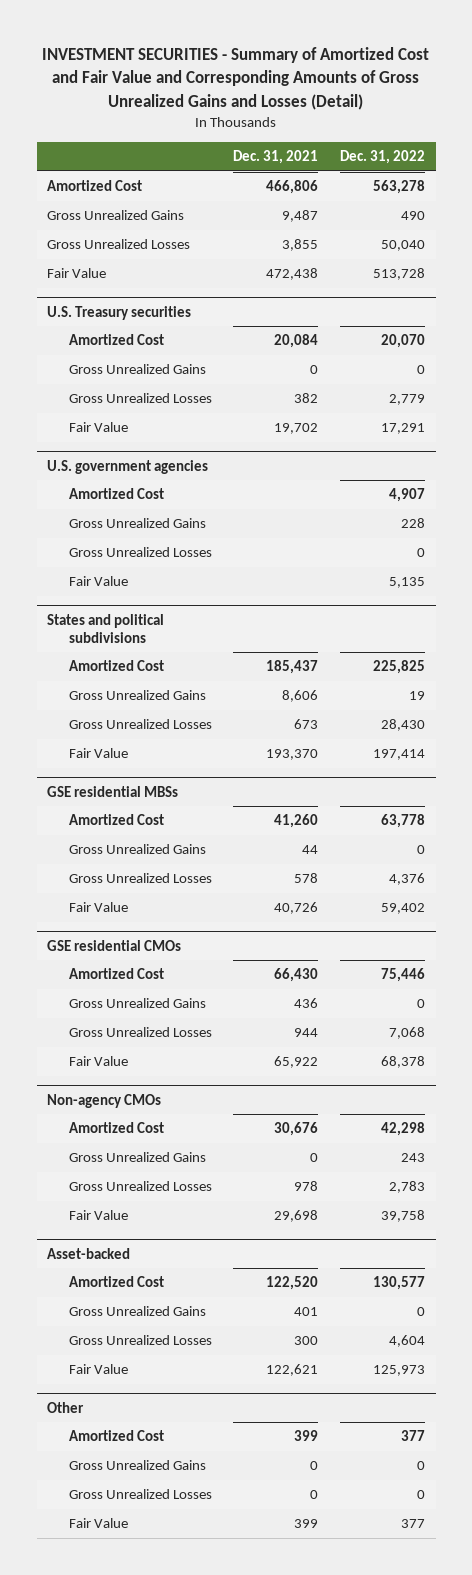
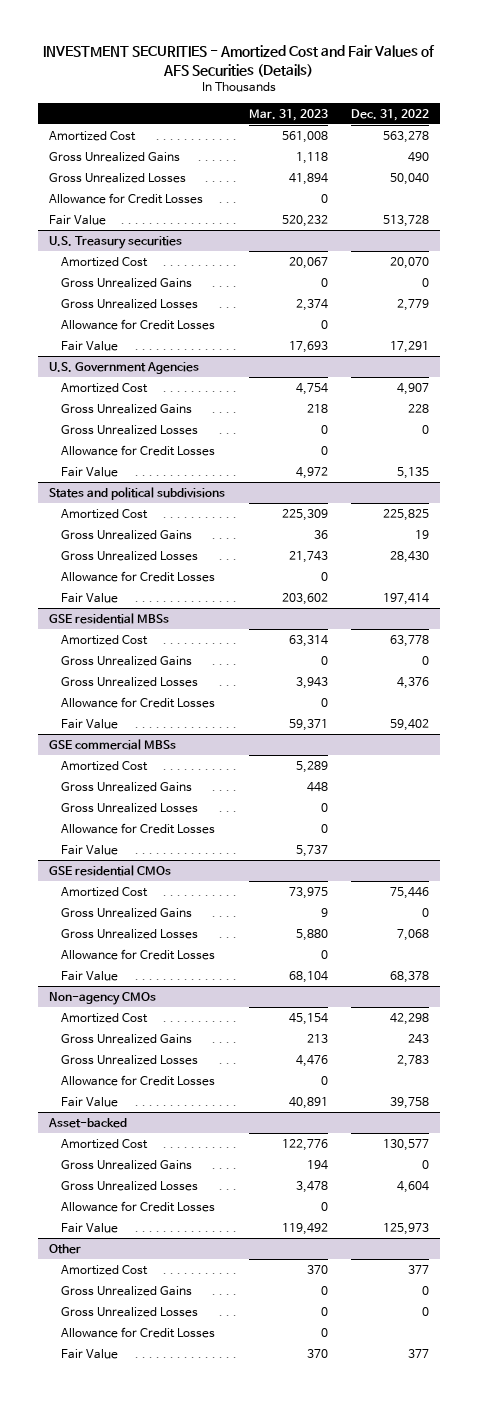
- INVESTMENT SECURITIES - Summary of Amortized Cost and Fair Value and Corresponding Amounts of Gross Unrealized Gains and Losses (Detail)
+ INVESTMENT SECURITIES - Amortized Cost and Fair Values of AFS Securities (Details)
- | Dec. 31, 2021 | Dec. 31, 2022
+ | Mar. 31, 2023 | Dec. 31, 2022
+ Allowance for Credit Losses | 0 |
@ U.S. Treasury securities
+ Allowance for Credit Losses | 0 |
- U.S. government agencies
+ U.S. Government Agencies
+ Allowance for Credit Losses | 0 |
@ States and political subdivisions
+ Allowance for Credit Losses | 0 |
@ GSE residential MBSs
+ Allowance for Credit Losses | 0 |
+ GSE commercial MBSs
+ Amortized Cost | 5,289 |
+ Gross Unrealized Gains | 448 |
+ Gross Unrealized Losses | 0 |
+ Allowance for Credit Losses | 0 |
+ Fair Value | 5,737 |
@ GSE residential CMOs
+ Allowance for Credit Losses | 0 |
@ Non-agency CMOs
+ Allowance for Credit Losses | 0 |
@ Asset-backed
+ Allowance for Credit Losses | 0 |
@ Other
+ Allowance for Credit Losses | 0 |

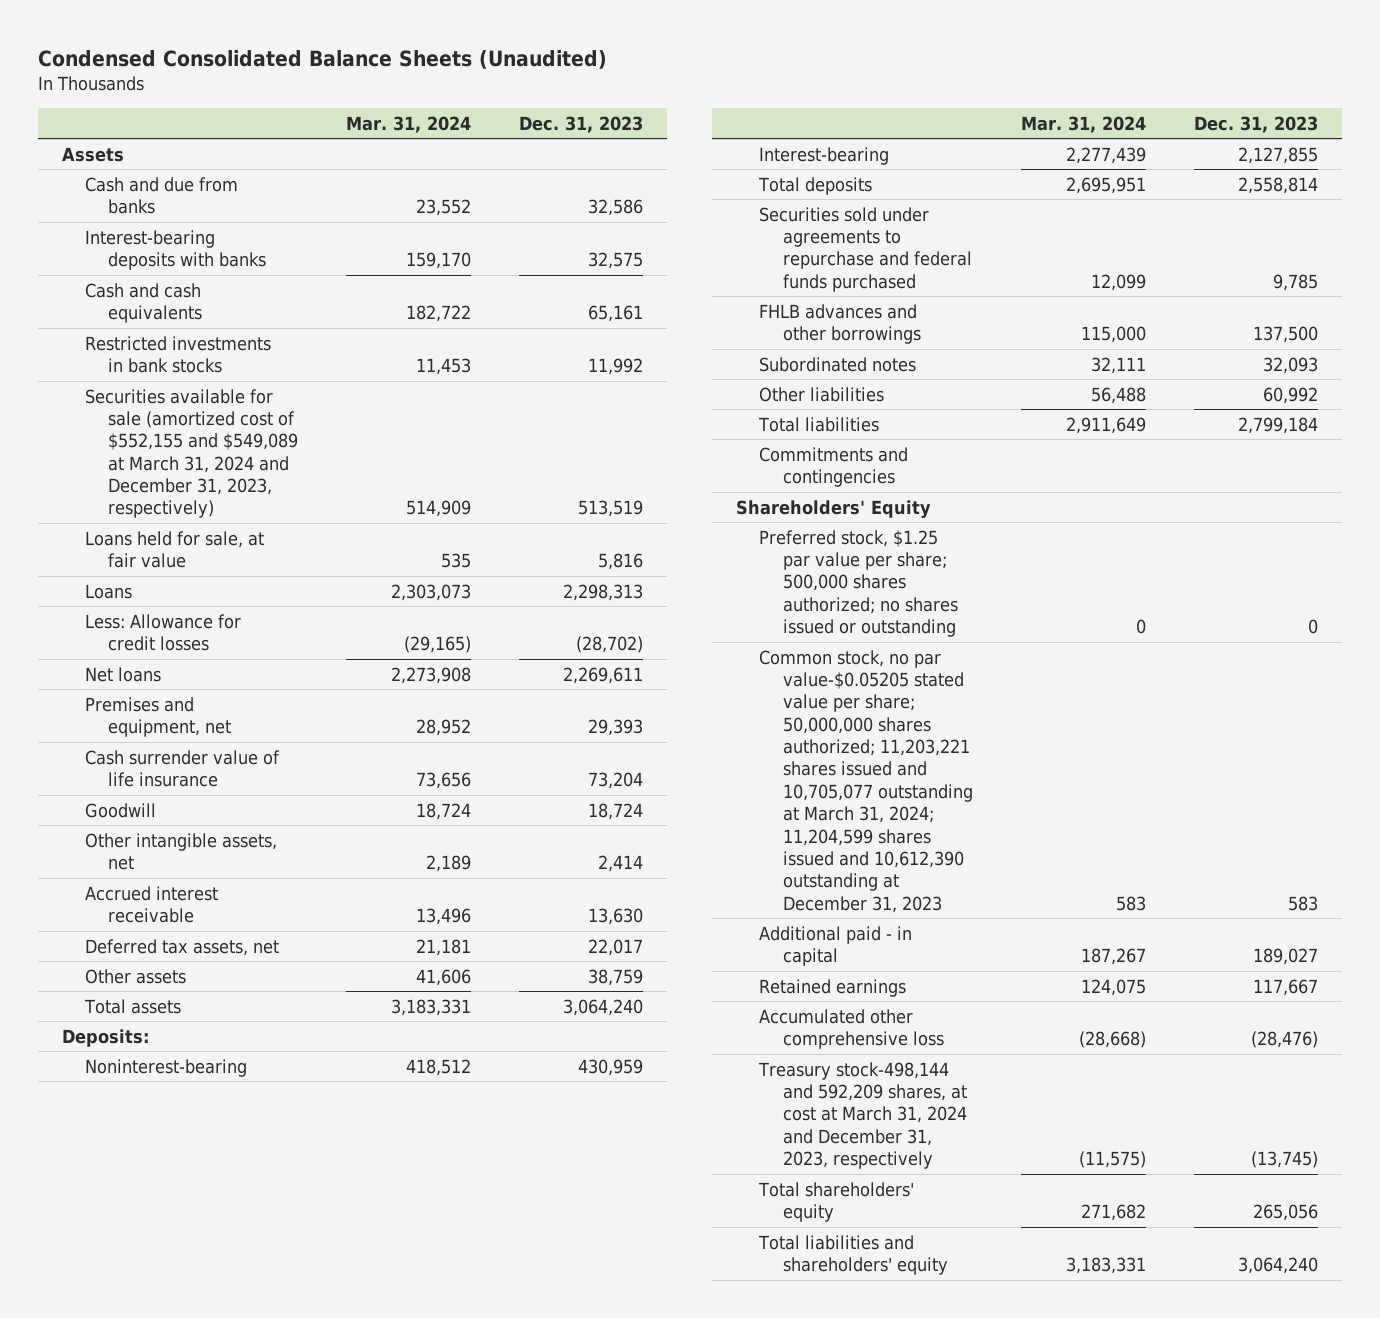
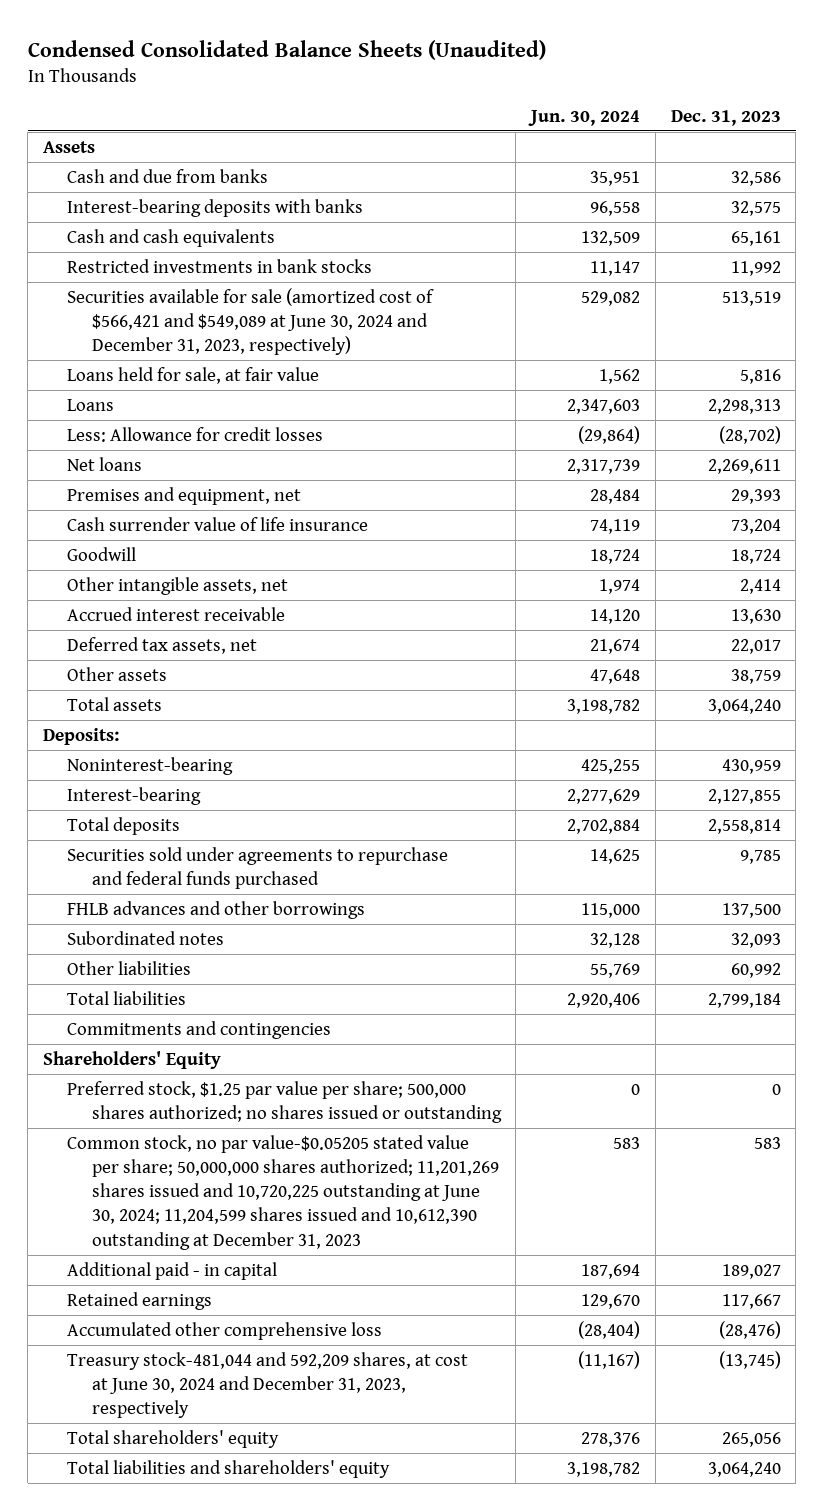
- | Mar. 31, 2024 | Dec. 31, 2023
+ | Jun. 30, 2024 | Dec. 31, 2023
- Securities available for sale (amortized cost of $552,155 and $549,089 at March 31, 2024 and December 31, 2023, respectively) | 514,909 | 513,519
+ Securities available for sale (amortized cost of $566,421 and $549,089 at June 30, 2024 and December 31, 2023, respectively) | 529,082 | 513,519
- Common stock, no par value-$0.05205 stated value per share; 50,000,000 shares authorized; 11,203,221 shares issued and 10,705,077 outstanding at March 31, 2024; 11,204,599 shares issued and 10,612,390 outstanding at December 31, 2023 | 583 | 583
+ Common stock, no par value-$0.05205 stated value per share; 50,000,000 shares authorized; 11,201,269 shares issued and 10,720,225 outstanding at June 30, 2024; 11,204,599 shares issued and 10,612,390 outstanding at December 31, 2023 | 583 | 583
- Treasury stock-498,144 and 592,209 shares, at cost at March 31, 2024 and December 31, 2023, respectively | (11,575) | (13,745)
+ Treasury stock-481,044 and 592,209 shares, at cost at June 30, 2024 and December 31, 2023, respectively | (11,167) | (13,745)

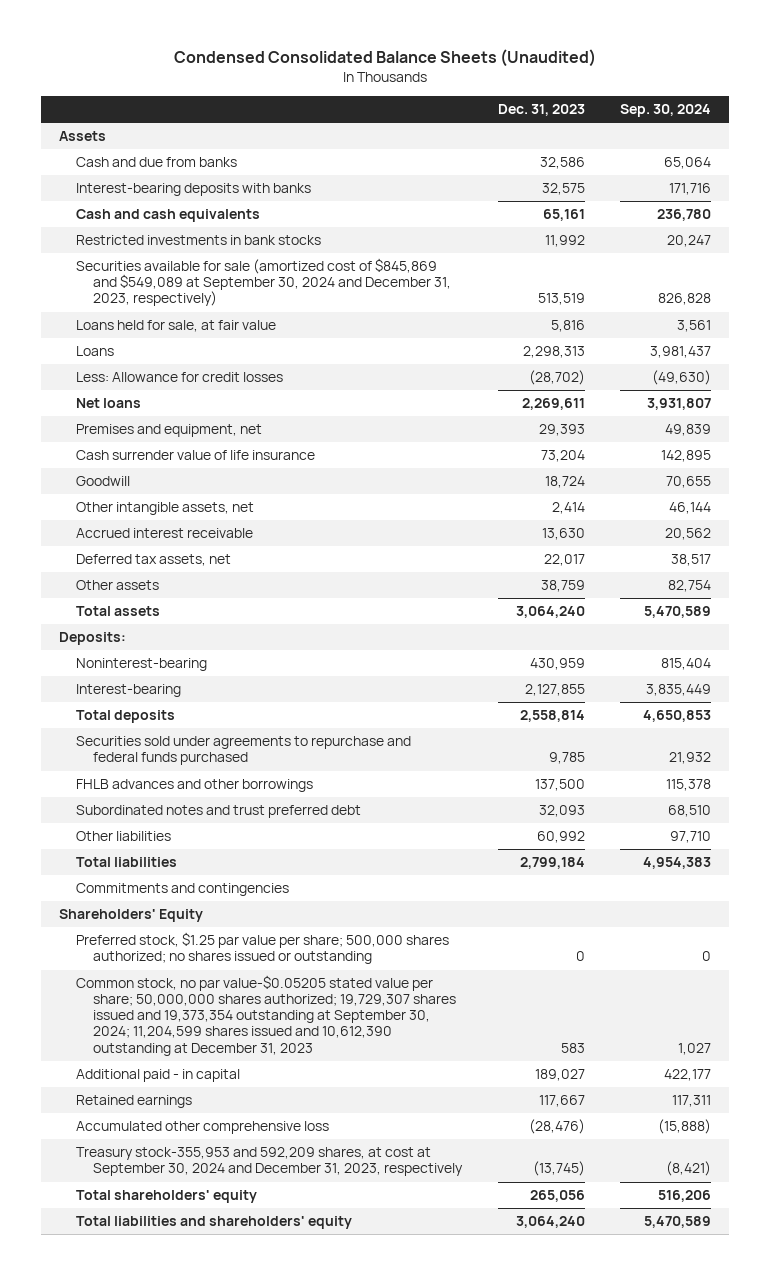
- | Jun. 30, 2024 | Dec. 31, 2023
+ | Dec. 31, 2023 | Sep. 30, 2024
- Securities available for sale (amortized cost of $566,421 and $549,089 at June 30, 2024 and December 31, 2023, respectively) | 529,082 | 513,519
+ Securities available for sale (amortized cost of $845,869 and $549,089 at September 30, 2024 and December 31, 2023, respectively) | 513,519 | 826,828
- Subordinated notes | 32,128 | 32,093
+ Subordinated notes and trust preferred debt | 32,093 | 68,510
- Common stock, no par value-$0.05205 stated value per share; 50,000,000 shares authorized; 11,201,269 shares issued and 10,720,225 outstanding at June 30, 2024; 11,204,599 shares issued and 10,612,390 outstanding at December 31, 2023 | 583 | 583
+ Common stock, no par value-$0.05205 stated value per share; 50,000,000 shares authorized; 19,729,307 shares issued and 19,373,354 outstanding at September 30, 2024; 11,204,599 shares issued and 10,612,390 outstanding at December 31, 2023 | 583 | 1,027
- Treasury stock-481,044 and 592,209 shares, at cost at June 30, 2024 and December 31, 2023, respectively | (11,167) | (13,745)
+ Treasury stock-355,953 and 592,209 shares, at cost at September 30, 2024 and December 31, 2023, respectively | (13,745) | (8,421)

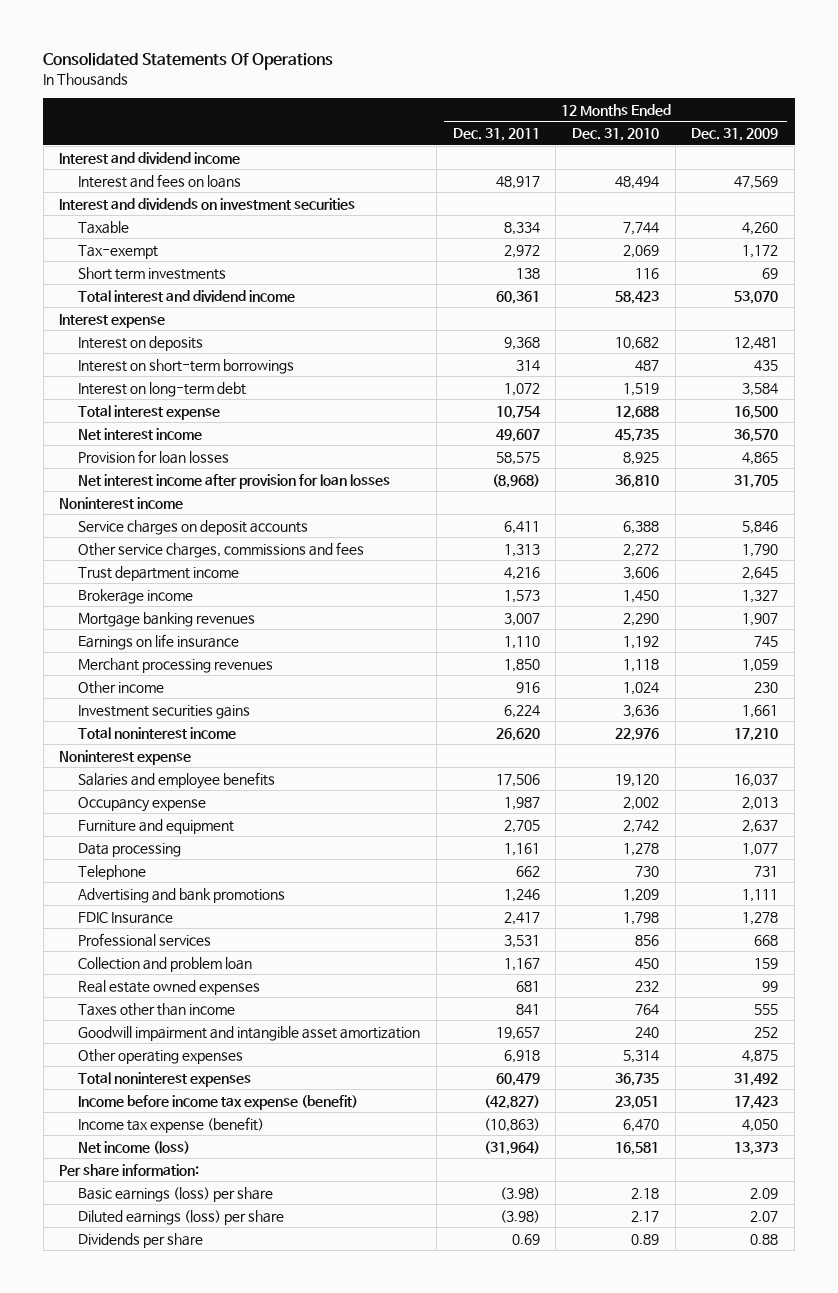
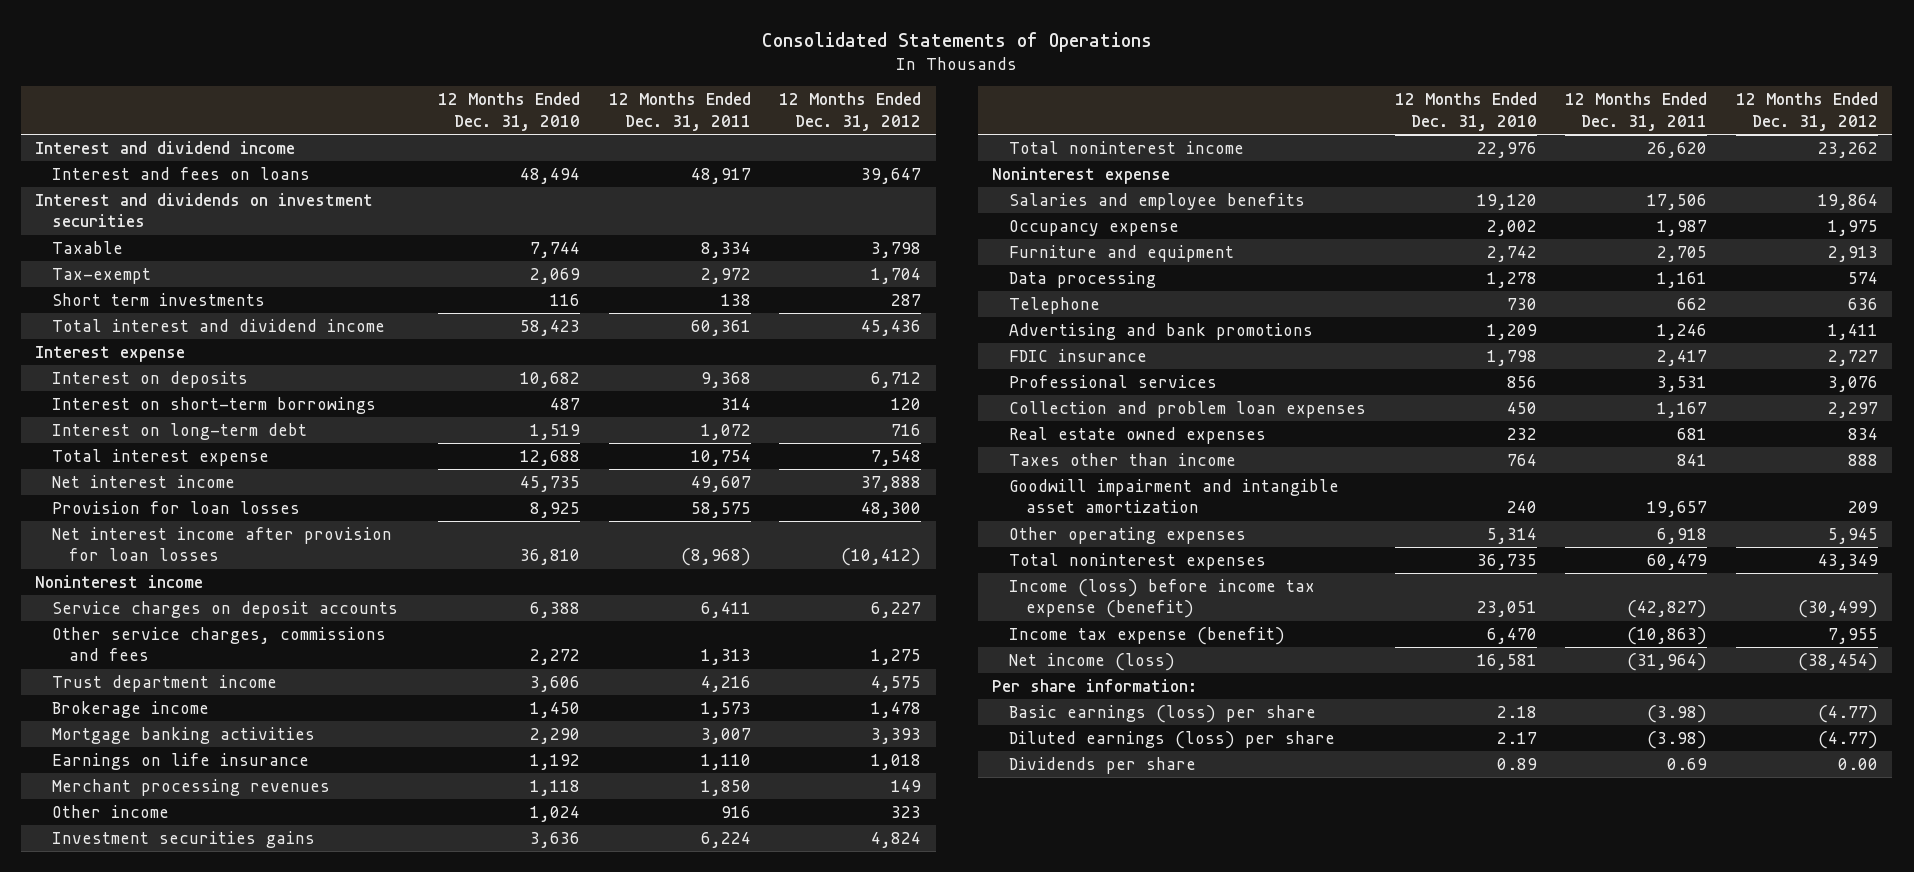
- Consolidated Statements Of Operations
+ Consolidated Statements of Operations
- | 12 Months Ended Dec. 31, 2011 | 12 Months Ended Dec. 31, 2010 | 12 Months Ended Dec. 31, 2009
+ | 12 Months Ended Dec. 31, 2010 | 12 Months Ended Dec. 31, 2011 | 12 Months Ended Dec. 31, 2012
- Mortgage banking revenues | 3,007 | 2,290 | 1,907
+ Mortgage banking activities | 2,290 | 3,007 | 3,393
- FDIC Insurance | 2,417 | 1,798 | 1,278
+ FDIC insurance | 1,798 | 2,417 | 2,727
- Collection and problem loan | 1,167 | 450 | 159
+ Collection and problem loan expenses | 450 | 1,167 | 2,297
- Income before income tax expense (benefit) | (42,827) | 23,051 | 17,423
+ Income (loss) before income tax expense (benefit) | 23,051 | (42,827) | (30,499)

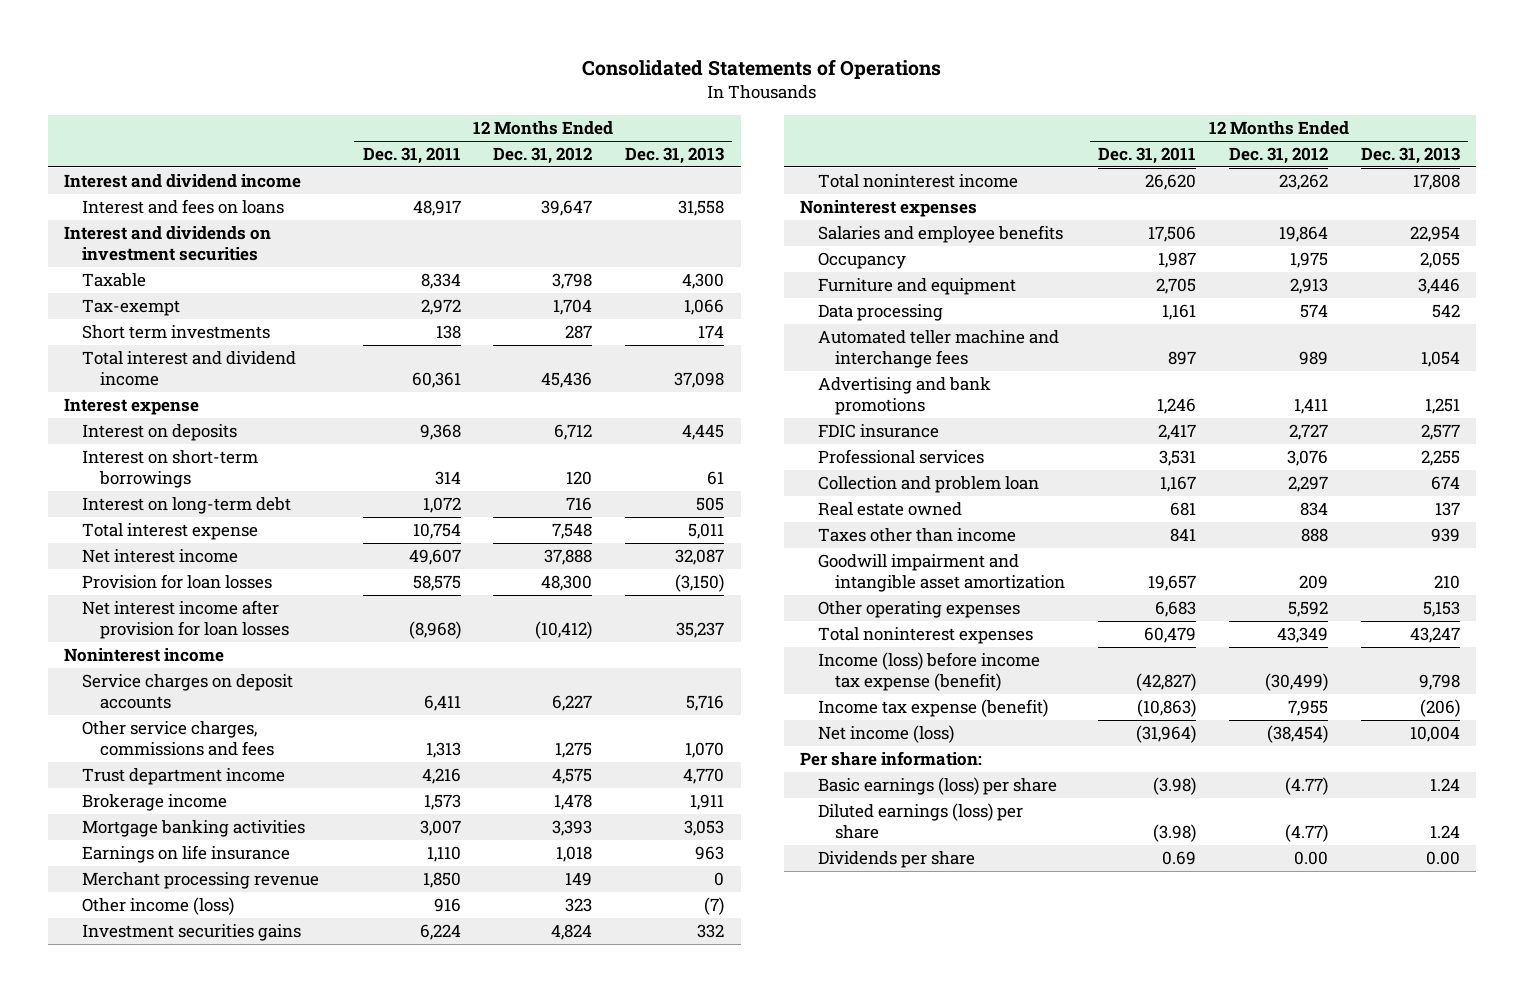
- | 12 Months Ended Dec. 31, 2010 | 12 Months Ended Dec. 31, 2011 | 12 Months Ended Dec. 31, 2012
+ | 12 Months Ended Dec. 31, 2011 | 12 Months Ended Dec. 31, 2012 | 12 Months Ended Dec. 31, 2013
- Merchant processing revenues | 1,118 | 1,850 | 149
- Other income | 1,024 | 916 | 323
+ Merchant processing revenue | 1,850 | 149 | 0
+ Other income (loss) | 916 | 323 | (7)
- Noninterest expense
+ Noninterest expenses
- Occupancy expense | 2,002 | 1,987 | 1,975
+ Occupancy | 1,987 | 1,975 | 2,055
- Telephone | 730 | 662 | 636
+ Automated teller machine and interchange fees | 897 | 989 | 1,054
- Collection and problem loan expenses | 450 | 1,167 | 2,297
- Real estate owned expenses | 232 | 681 | 834
+ Collection and problem loan | 1,167 | 2,297 | 674
+ Real estate owned | 681 | 834 | 137
- Other operating expenses | 5,314 | 6,918 | 5,945
+ Other operating expenses | 6,683 | 5,592 | 5,153

